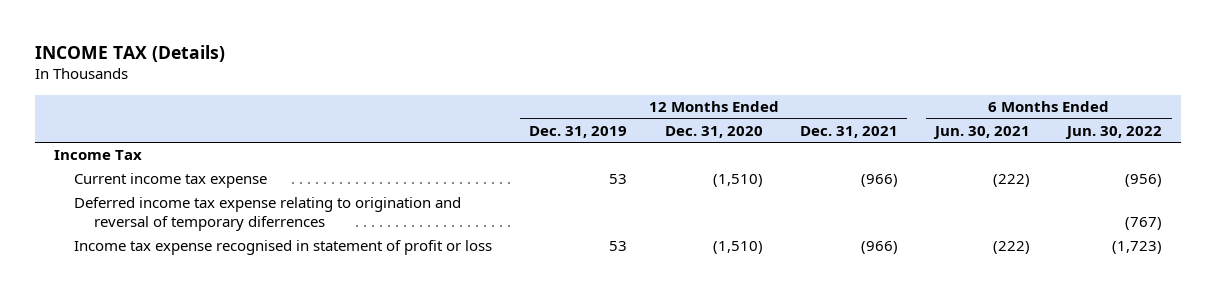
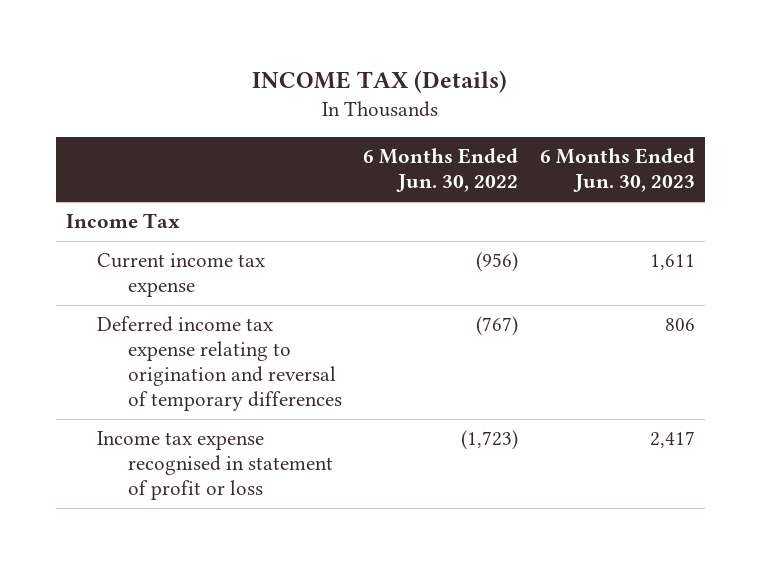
- | 12 Months Ended Dec. 31, 2019 | 12 Months Ended Dec. 31, 2020 | 12 Months Ended Dec. 31, 2021 | 6 Months Ended Jun. 30, 2021 | 6 Months Ended Jun. 30, 2022
+ | 6 Months Ended Jun. 30, 2022 | 6 Months Ended Jun. 30, 2023
- Deferred income tax expense relating to origination and reversal of temporary diferrences | | | | | (767)
+ Deferred income tax expense relating to origination and reversal of temporary differences | (767) | 806

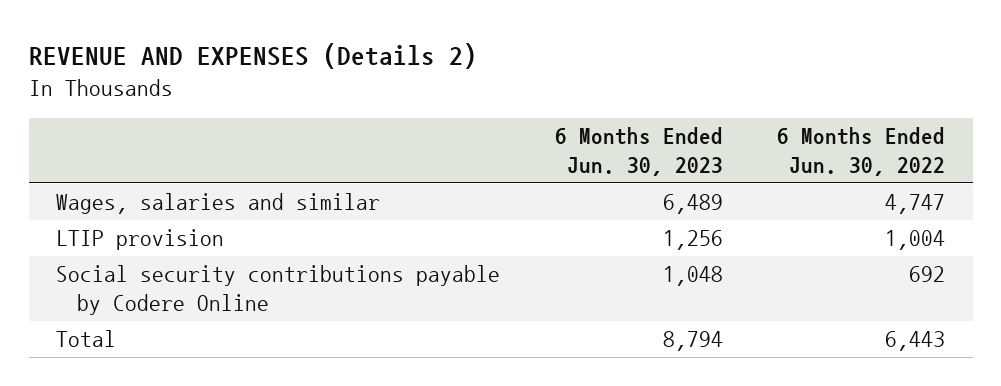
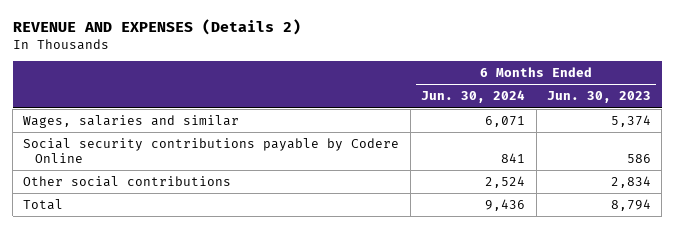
- | 6 Months Ended Jun. 30, 2023 | 6 Months Ended Jun. 30, 2022
+ | 6 Months Ended Jun. 30, 2024 | 6 Months Ended Jun. 30, 2023
- Wages, salaries and similar | 6,489 | 4,747
- LTIP provision | 1,256 | 1,004
- Social security contributions payable by Codere Online | 1,048 | 692
+ Wages, salaries and similar | 6,071 | 5,374
+ Social security contributions payable by Codere Online | 841 | 586
+ Other social contributions | 2,524 | 2,834

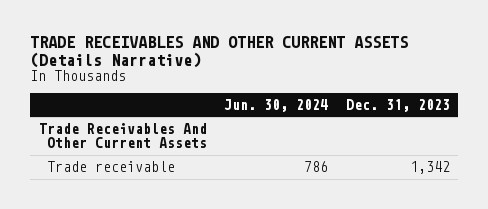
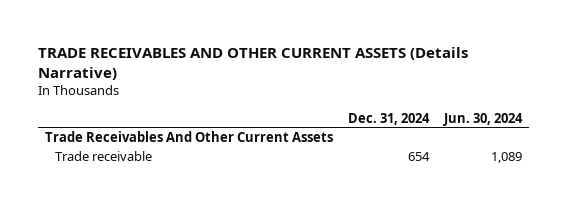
- | Jun. 30, 2024 | Dec. 31, 2023
+ | Dec. 31, 2024 | Jun. 30, 2024
- Trade receivable | 786 | 1,342
+ Trade receivable | 654 | 1,089

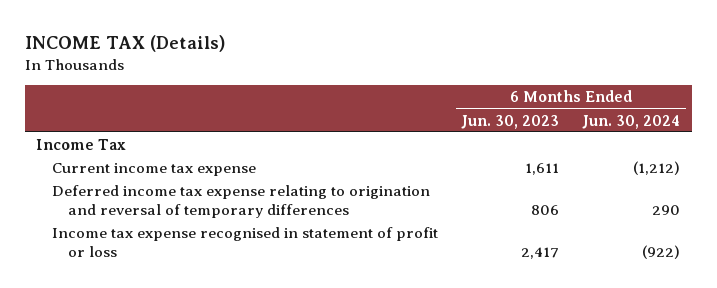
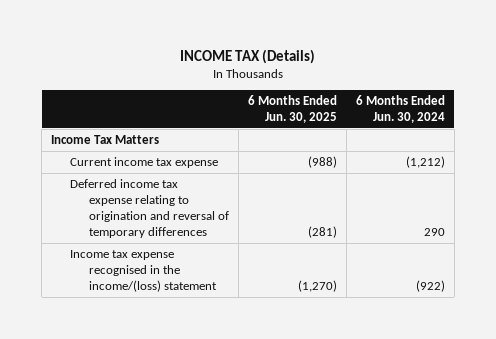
- | 6 Months Ended Jun. 30, 2023 | 6 Months Ended Jun. 30, 2024
+ | 6 Months Ended Jun. 30, 2025 | 6 Months Ended Jun. 30, 2024
- Income Tax
+ Income Tax Matters
- Income tax expense recognised in statement of profit or loss | 2,417 | (922)
+ Income tax expense recognised in the income/(loss) statement | (1,270) | (922)

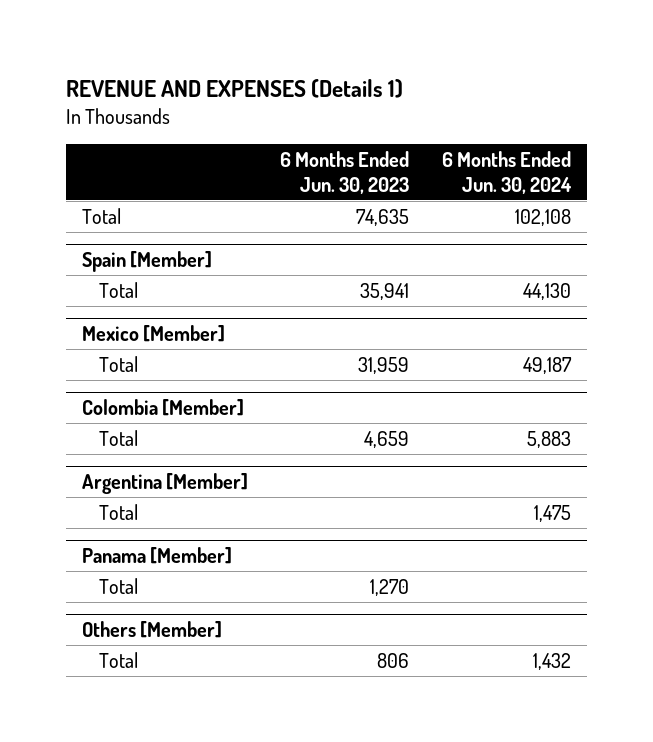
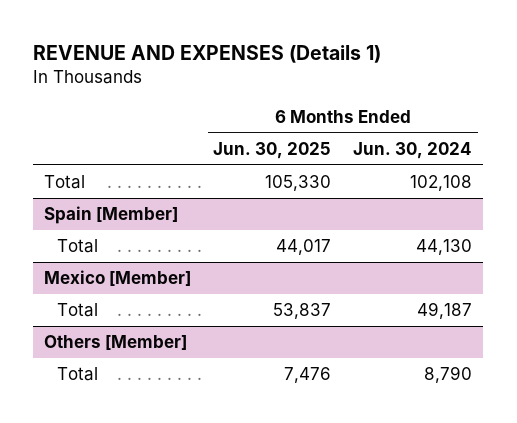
- | 6 Months Ended Jun. 30, 2023 | 6 Months Ended Jun. 30, 2024
+ | 6 Months Ended Jun. 30, 2025 | 6 Months Ended Jun. 30, 2024
- Colombia [Member]
- Total | 4,659 | 5,883
- Argentina [Member]
- Total | | 1,475
- Panama [Member]
- Total | 1,270 |
@ Others [Member]
- Total | 806 | 1,432
+ Total | 7,476 | 8,790

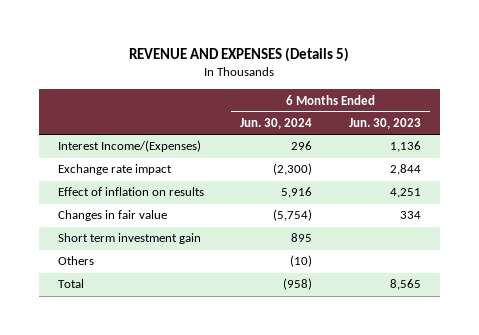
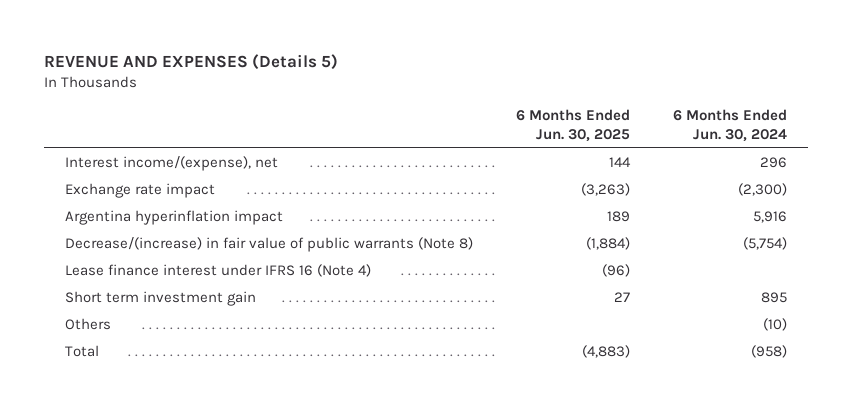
- | 6 Months Ended Jun. 30, 2024 | 6 Months Ended Jun. 30, 2023
+ | 6 Months Ended Jun. 30, 2025 | 6 Months Ended Jun. 30, 2024
- Interest Income/(Expenses) | 296 | 1,136
+ Interest income/(expense), net | 144 | 296
- Effect of inflation on results | 5,916 | 4,251
- Changes in fair value | (5,754) | 334
+ Argentina hyperinflation impact | 189 | 5,916
+ Decrease/(increase) in fair value of public warrants (Note 8) | (1,884) | (5,754)
+ Lease finance interest under IFRS 16 (Note 4) | (96) |

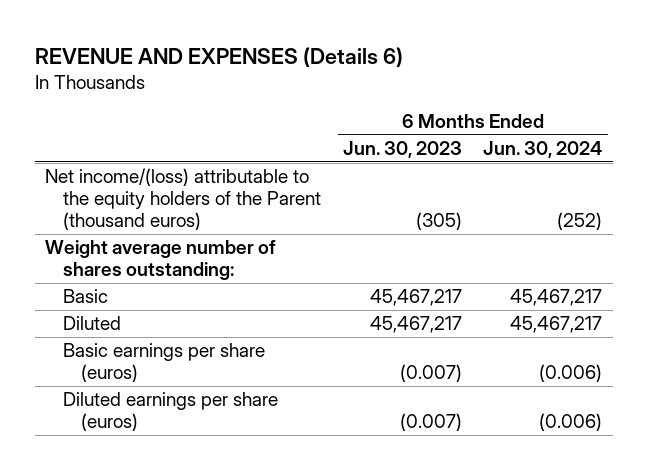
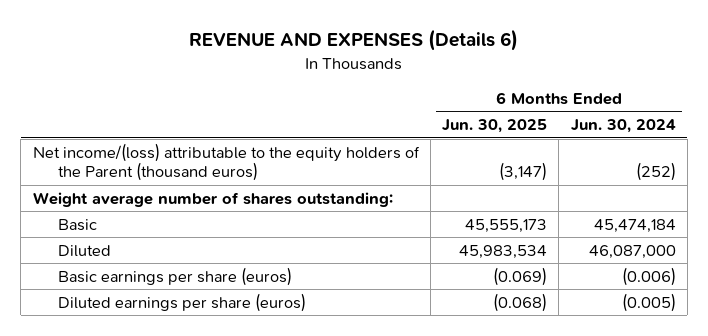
- | 6 Months Ended Jun. 30, 2023 | 6 Months Ended Jun. 30, 2024
+ | 6 Months Ended Jun. 30, 2025 | 6 Months Ended Jun. 30, 2024
- Basic | 45,467,217 | 45,467,217
- Diluted | 45,467,217 | 45,467,217
+ Basic | 45,555,173 | 45,474,184
+ Diluted | 45,983,534 | 46,087,000
- Diluted earnings per share (euros) | (0.007) | (0.006)
+ Diluted earnings per share (euros) | (0.068) | (0.005)

